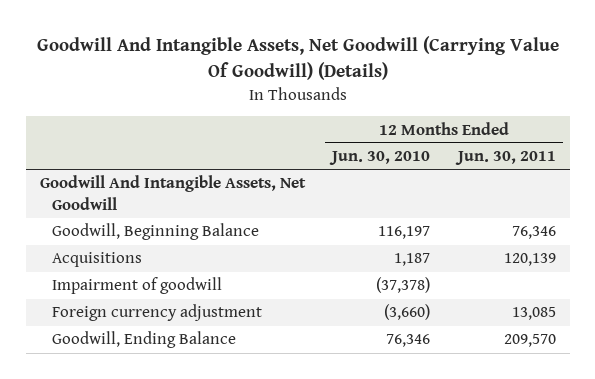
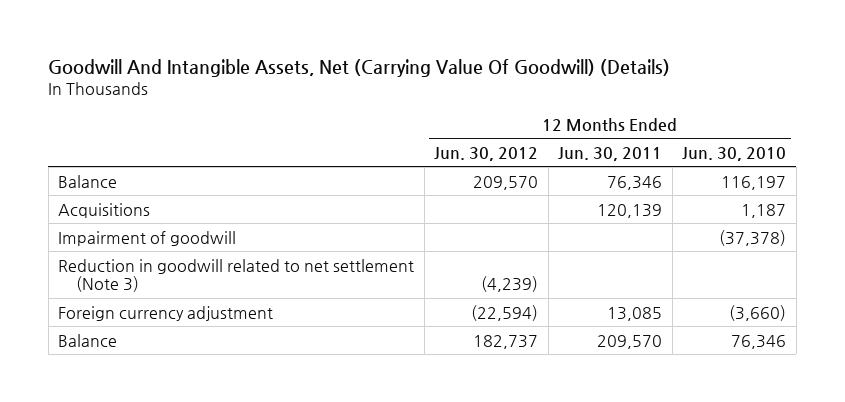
- Goodwill And Intangible Assets, Net Goodwill (Carrying Value Of Goodwill) (Details)
+ Goodwill And Intangible Assets, Net (Carrying Value Of Goodwill) (Details)
- | 12 Months Ended Jun. 30, 2010 | 12 Months Ended Jun. 30, 2011
+ | 12 Months Ended Jun. 30, 2012 | 12 Months Ended Jun. 30, 2011 | 12 Months Ended Jun. 30, 2010
- Goodwill And Intangible Assets, Net Goodwill
- Goodwill, Beginning Balance | 116,197 | 76,346
+ Balance | 209,570 | 76,346 | 116,197
+ Reduction in goodwill related to net settlement (Note 3) | (4,239) | |
- Goodwill, Ending Balance | 76,346 | 209,570
+ Balance | 182,737 | 209,570 | 76,346

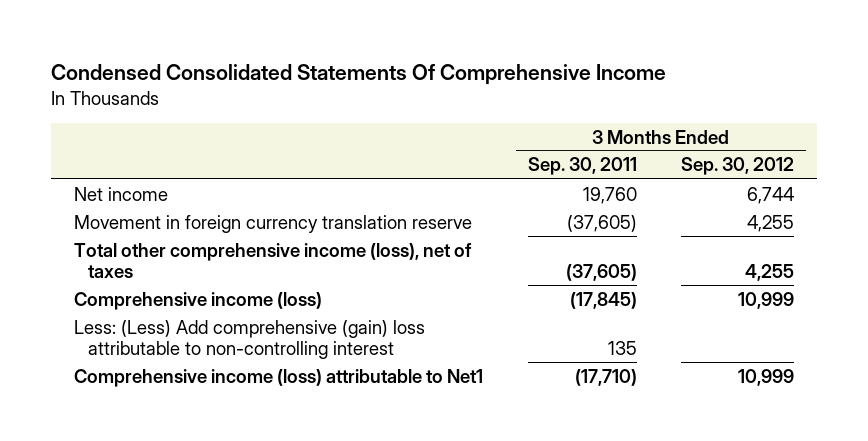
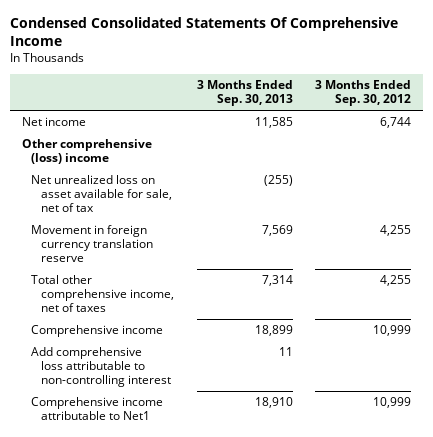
- | 3 Months Ended Sep. 30, 2011 | 3 Months Ended Sep. 30, 2012
+ | 3 Months Ended Sep. 30, 2013 | 3 Months Ended Sep. 30, 2012
+ Other comprehensive (loss) income
+ Net unrealized loss on asset available for sale, net of tax | (255) |
- Total other comprehensive income (loss), net of taxes | (37,605) | 4,255
- Comprehensive income (loss) | (17,845) | 10,999
- Less: (Less) Add comprehensive (gain) loss attributable to non-controlling interest | 135 |
- Comprehensive income (loss) attributable to Net1 | (17,710) | 10,999
+ Total other comprehensive income, net of taxes | 7,314 | 4,255
+ Comprehensive income | 18,899 | 10,999
+ Add comprehensive loss attributable to non-controlling interest | 11 |
+ Comprehensive income attributable to Net1 | 18,910 | 10,999

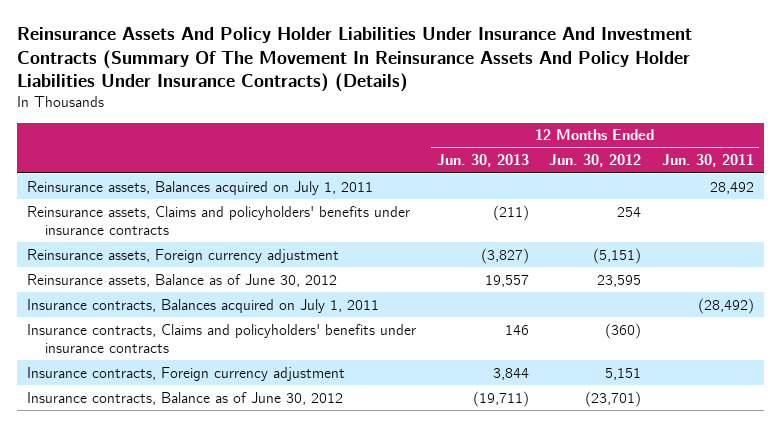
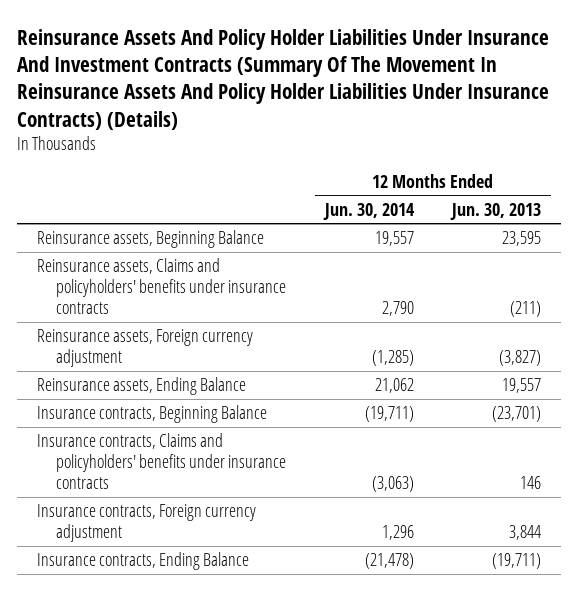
- | 12 Months Ended Jun. 30, 2013 | 12 Months Ended Jun. 30, 2012 | 12 Months Ended Jun. 30, 2011
+ | 12 Months Ended Jun. 30, 2014 | 12 Months Ended Jun. 30, 2013
- Reinsurance assets, Balances acquired on July 1, 2011 | | | 28,492
+ Reinsurance assets, Beginning Balance | 19,557 | 23,595
- Reinsurance assets, Balance as of June 30, 2012 | 19,557 | 23,595 |
- Insurance contracts, Balances acquired on July 1, 2011 | | | (28,492)
+ Reinsurance assets, Ending Balance | 21,062 | 19,557
+ Insurance contracts, Beginning Balance | (19,711) | (23,701)
- Insurance contracts, Balance as of June 30, 2012 | (19,711) | (23,701) |
+ Insurance contracts, Ending Balance | (21,478) | (19,711)

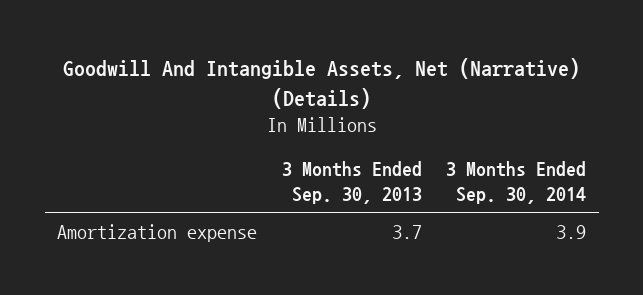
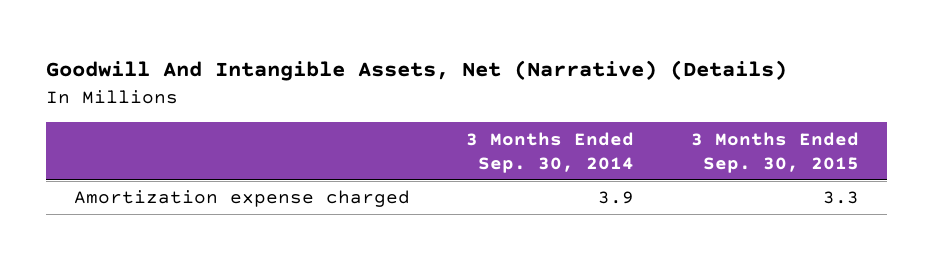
- | 3 Months Ended Sep. 30, 2013 | 3 Months Ended Sep. 30, 2014
+ | 3 Months Ended Sep. 30, 2014 | 3 Months Ended Sep. 30, 2015
- Amortization expense | 3.7 | 3.9
+ Amortization expense charged | 3.9 | 3.3

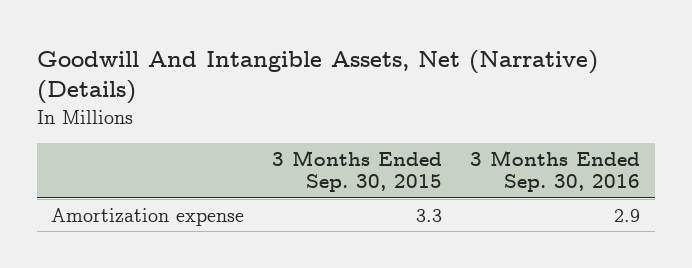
- | 3 Months Ended Sep. 30, 2014 | 3 Months Ended Sep. 30, 2015
+ | 3 Months Ended Sep. 30, 2015 | 3 Months Ended Sep. 30, 2016
- Amortization expense charged | 3.9 | 3.3
+ Amortization expense | 3.3 | 2.9

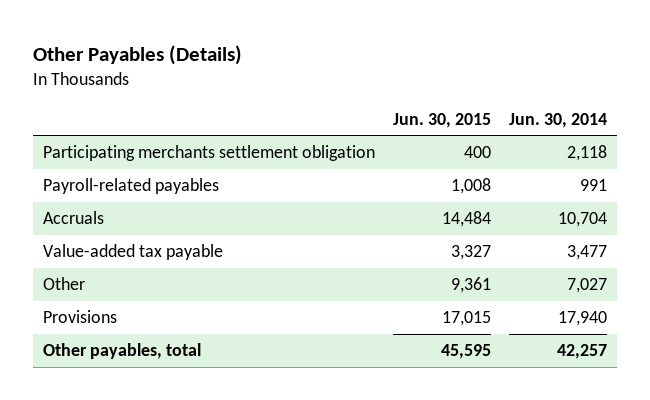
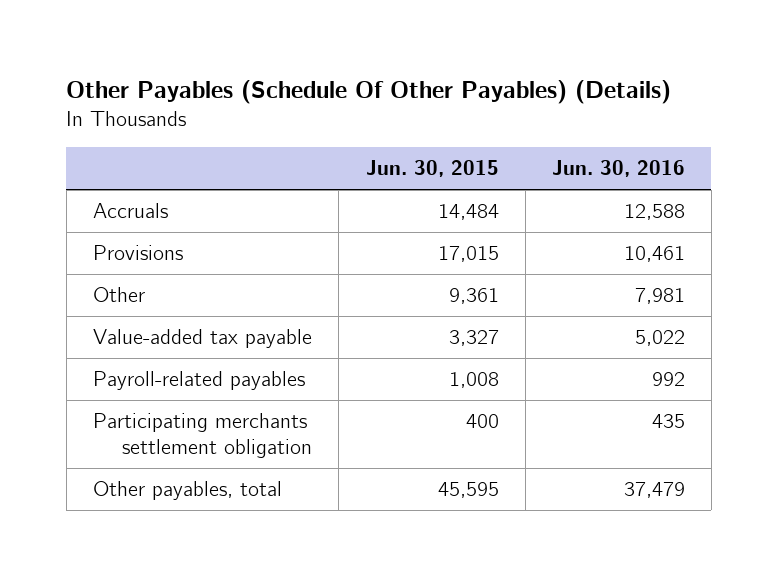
- Other Payables (Details)
+ Other Payables (Schedule Of Other Payables) (Details)
- | Jun. 30, 2015 | Jun. 30, 2014
+ | Jun. 30, 2015 | Jun. 30, 2016
moved down: Other | 9,361 | 7,981
moved down: Value-added tax payable | 3,327 | 5,022
moved down: Payroll-related payables | 1,008 | 992
moved down: Participating merchants settlement obligation | 400 | 435

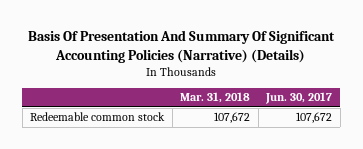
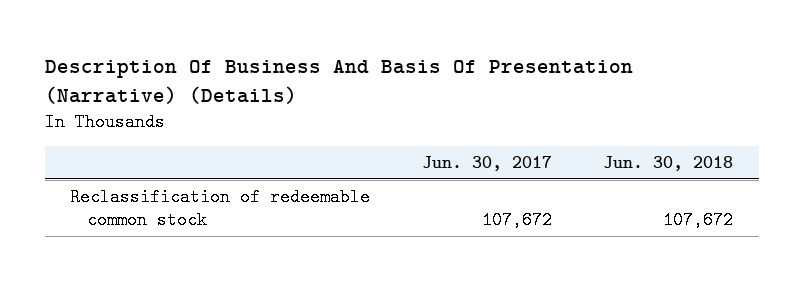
- Basis Of Presentation And Summary Of Significant Accounting Policies (Narrative) (Details)
+ Description Of Business And Basis Of Presentation (Narrative) (Details)
- | Mar. 31, 2018 | Jun. 30, 2017
+ | Jun. 30, 2017 | Jun. 30, 2018
- Redeemable common stock | 107,672 | 107,672
+ Reclassification of redeemable common stock | 107,672 | 107,672

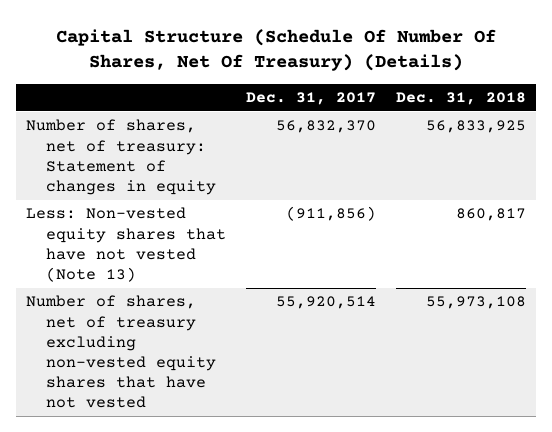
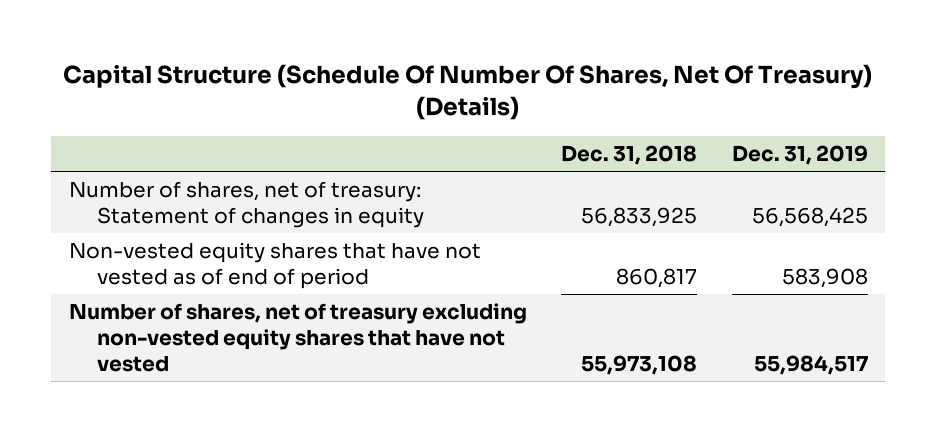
- | Dec. 31, 2017 | Dec. 31, 2018
+ | Dec. 31, 2018 | Dec. 31, 2019
- Less: Non-vested equity shares that have not vested (Note 13) | (911,856) | 860,817
+ Non-vested equity shares that have not vested as of end of period | 860,817 | 583,908

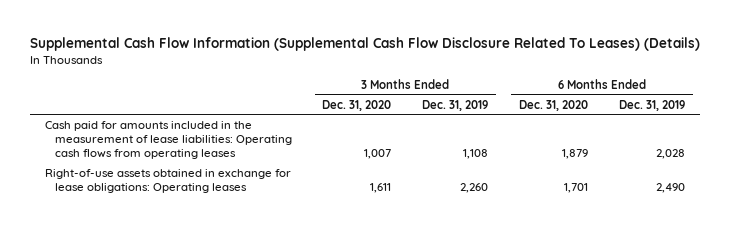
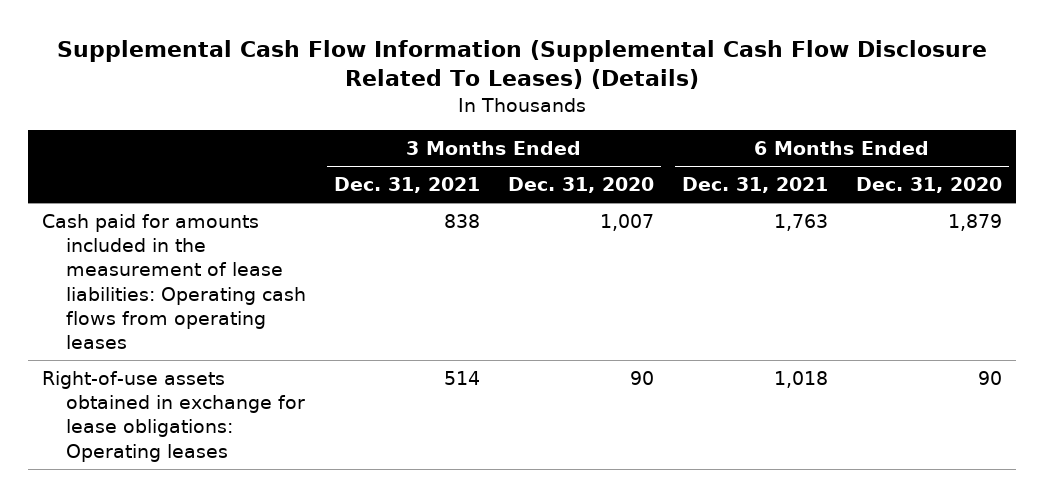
- | 3 Months Ended Dec. 31, 2020 | 3 Months Ended Dec. 31, 2019 | 6 Months Ended Dec. 31, 2020 | 6 Months Ended Dec. 31, 2019
+ | 3 Months Ended Dec. 31, 2021 | 3 Months Ended Dec. 31, 2020 | 6 Months Ended Dec. 31, 2021 | 6 Months Ended Dec. 31, 2020
- Right-of-use assets obtained in exchange for lease obligations: Operating leases | 1,611 | 2,260 | 1,701 | 2,490
+ Right-of-use assets obtained in exchange for lease obligations: Operating leases | 514 | 90 | 1,018 | 90

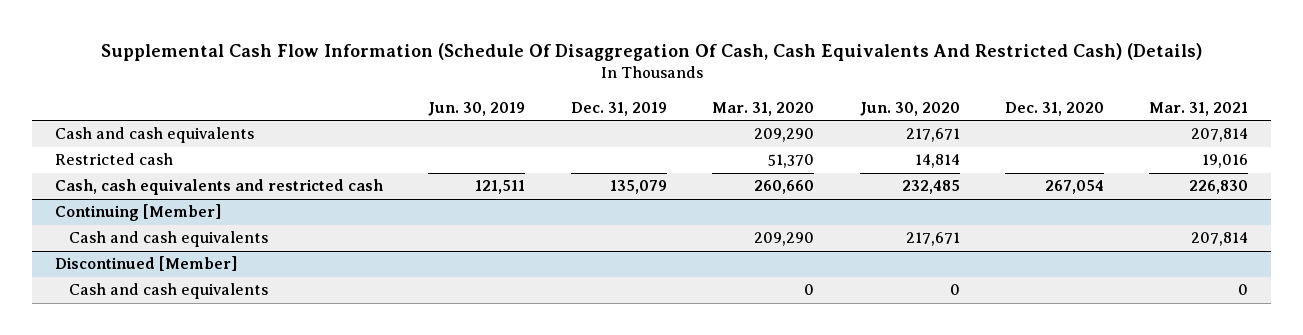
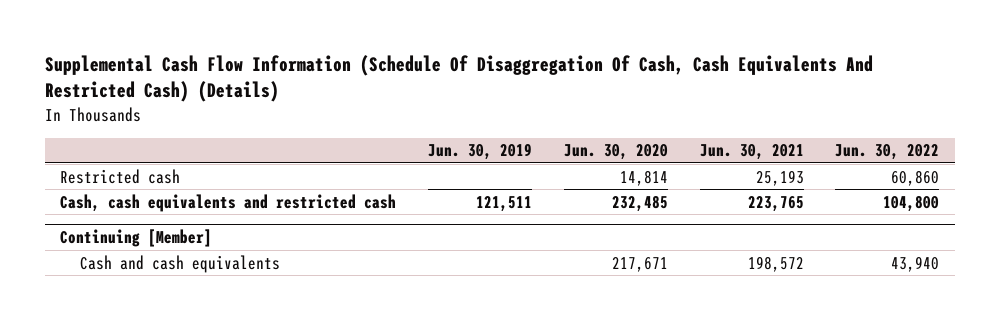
- | Jun. 30, 2019 | Dec. 31, 2019 | Mar. 31, 2020 | Jun. 30, 2020 | Dec. 31, 2020 | Mar. 31, 2021
+ | Jun. 30, 2019 | Jun. 30, 2020 | Jun. 30, 2021 | Jun. 30, 2022
- Cash and cash equivalents | | | 209,290 | 217,671 | | 207,814
- Discontinued [Member]
- Cash and cash equivalents | | | 0 | 0 | | 0

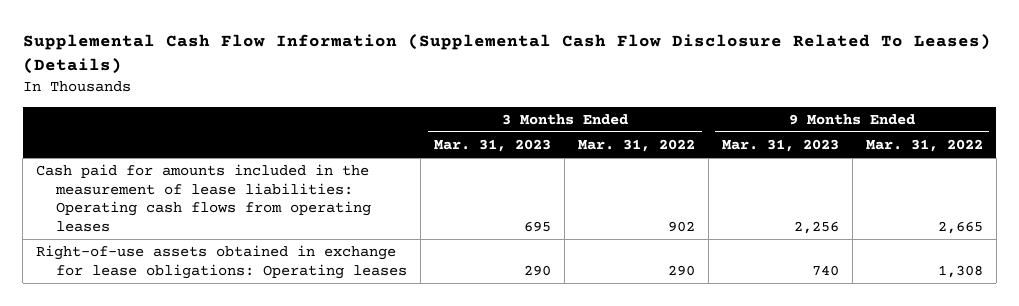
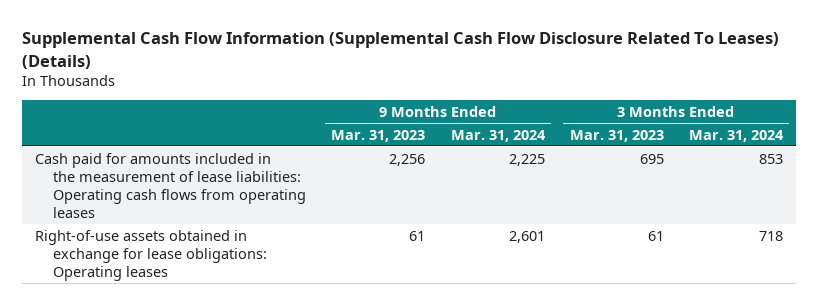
- | 3 Months Ended Mar. 31, 2023 | 3 Months Ended Mar. 31, 2022 | 9 Months Ended Mar. 31, 2023 | 9 Months Ended Mar. 31, 2022
+ | 9 Months Ended Mar. 31, 2023 | 9 Months Ended Mar. 31, 2024 | 3 Months Ended Mar. 31, 2023 | 3 Months Ended Mar. 31, 2024
- Right-of-use assets obtained in exchange for lease obligations: Operating leases | 290 | 290 | 740 | 1,308
+ Right-of-use assets obtained in exchange for lease obligations: Operating leases | 61 | 2,601 | 61 | 718

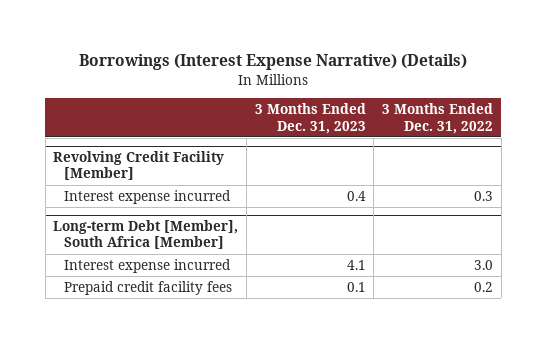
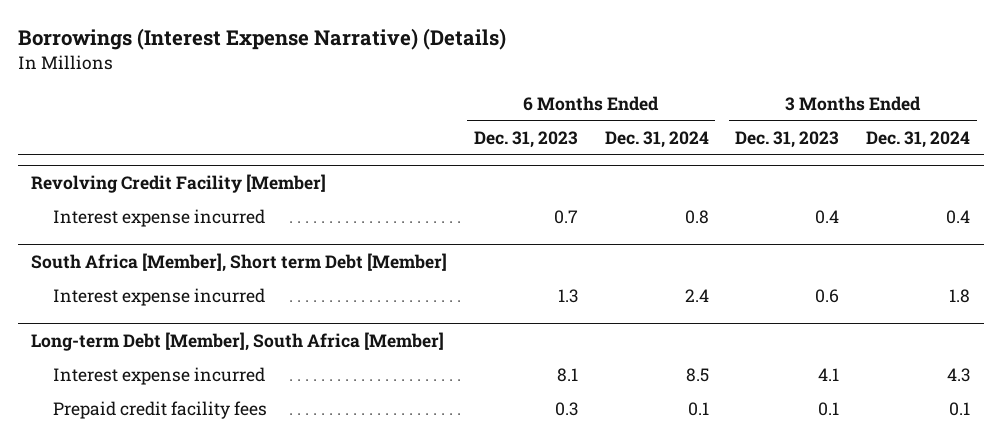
- | 3 Months Ended Dec. 31, 2023 | 3 Months Ended Dec. 31, 2022
+ | 6 Months Ended Dec. 31, 2023 | 6 Months Ended Dec. 31, 2024 | 3 Months Ended Dec. 31, 2023 | 3 Months Ended Dec. 31, 2024
+ South Africa [Member], Short term Debt [Member]
+ Interest expense incurred | 1.3 | 2.4 | 0.6 | 1.8

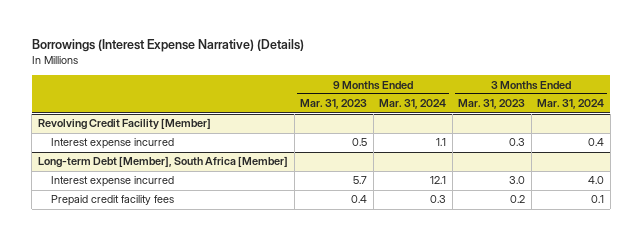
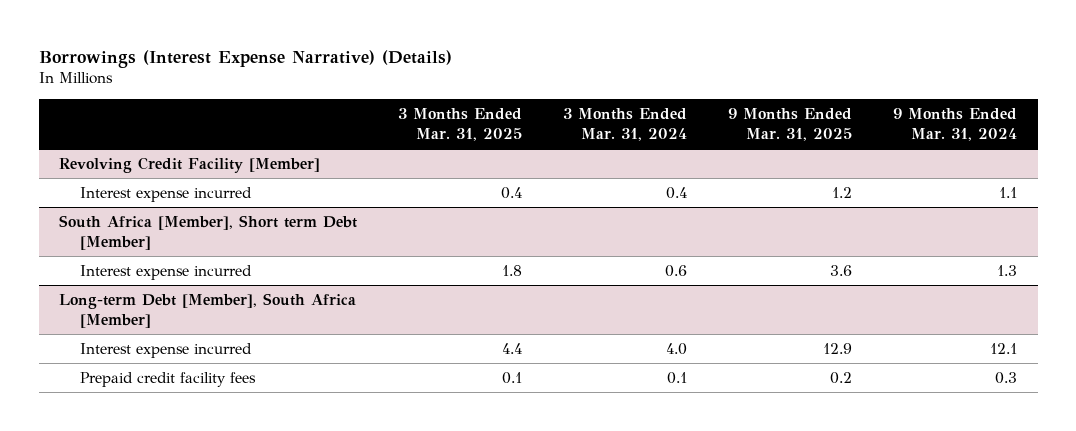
- | 9 Months Ended Mar. 31, 2023 | 9 Months Ended Mar. 31, 2024 | 3 Months Ended Mar. 31, 2023 | 3 Months Ended Mar. 31, 2024
+ | 3 Months Ended Mar. 31, 2025 | 3 Months Ended Mar. 31, 2024 | 9 Months Ended Mar. 31, 2025 | 9 Months Ended Mar. 31, 2024
+ South Africa [Member], Short term Debt [Member]
+ Interest expense incurred | 1.8 | 0.6 | 3.6 | 1.3

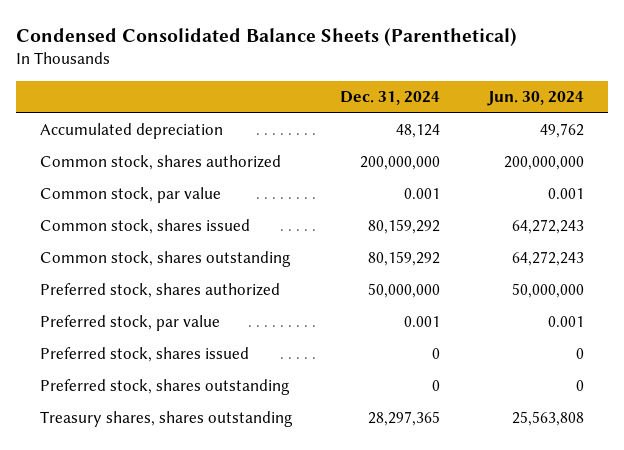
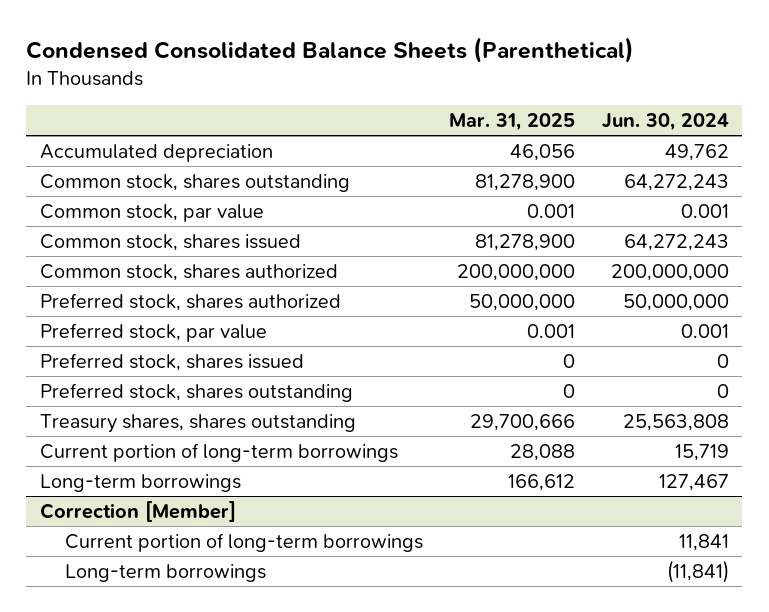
- | Dec. 31, 2024 | Jun. 30, 2024
+ | Mar. 31, 2025 | Jun. 30, 2024
moved up: Common stock, shares outstanding | 81,278,900 | 64,272,243
moved down: Common stock, shares authorized | 200,000,000 | 200,000,000
+ Current portion of long-term borrowings | 28,088 | 15,719
+ Long-term borrowings | 166,612 | 127,467
+ Correction [Member]
+ Current portion of long-term borrowings | | 11,841
+ Long-term borrowings | | (11,841)

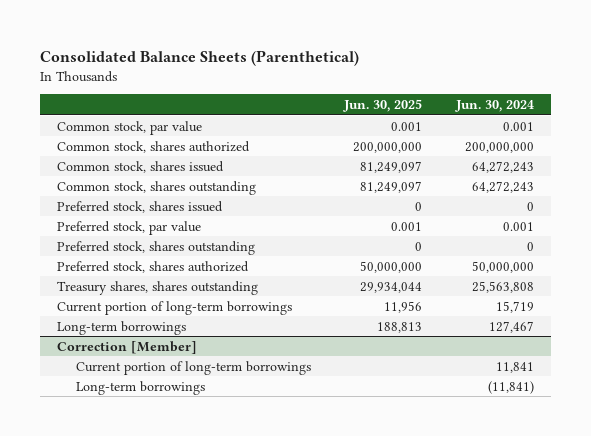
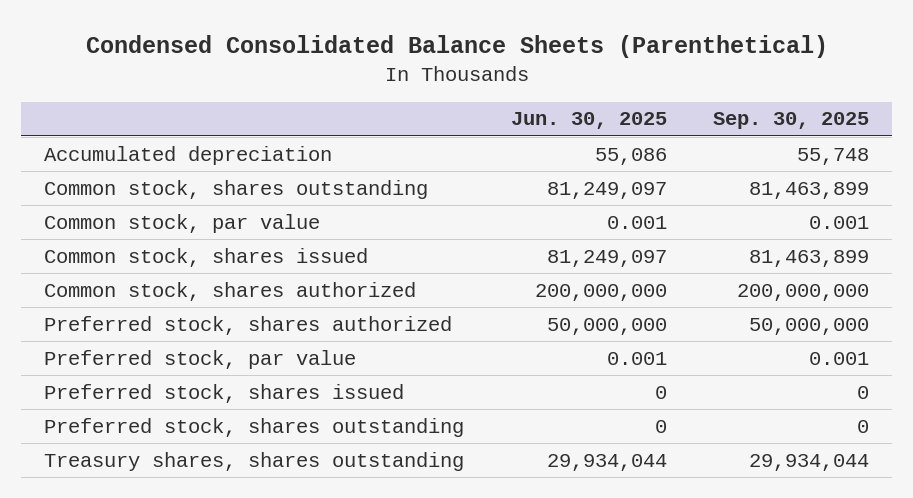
- Consolidated Balance Sheets (Parenthetical)
+ Condensed Consolidated Balance Sheets (Parenthetical)
- | Jun. 30, 2025 | Jun. 30, 2024
+ | Jun. 30, 2025 | Sep. 30, 2025
+ Accumulated depreciation | 55,086 | 55,748
moved up: Common stock, shares outstanding | 81,249,097 | 81,463,899
moved down: Common stock, shares authorized | 200,000,000 | 200,000,000
moved up: Preferred stock, shares authorized | 50,000,000 | 50,000,000
moved down: Preferred stock, shares issued | 0 | 0
- Current portion of long-term borrowings | 11,956 | 15,719
- Long-term borrowings | 188,813 | 127,467
- Correction [Member]
- Current portion of long-term borrowings | | 11,841
- Long-term borrowings | | (11,841)

